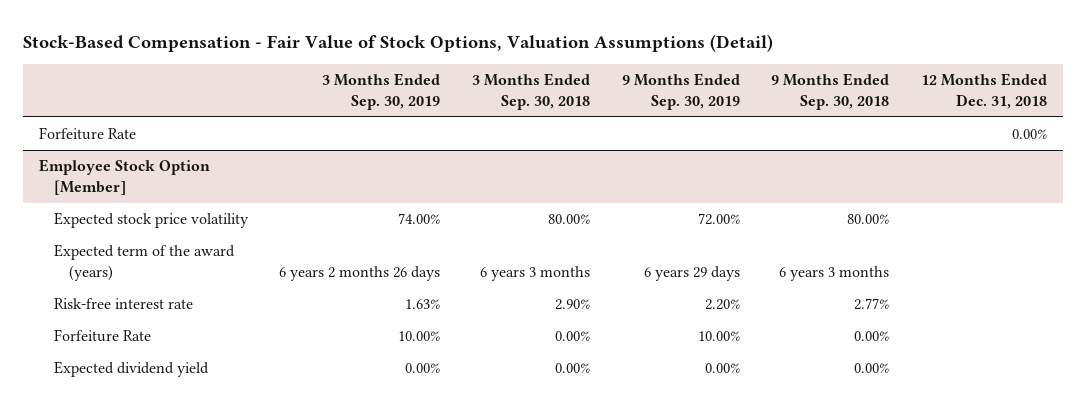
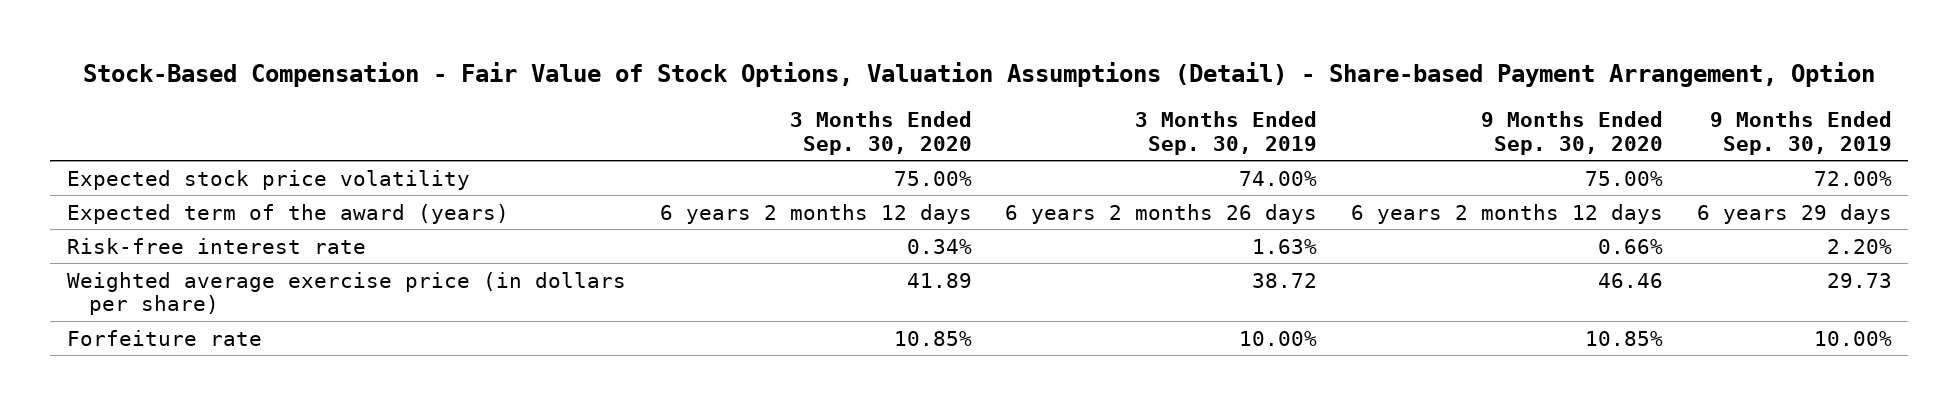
- Stock-Based Compensation - Fair Value of Stock Options, Valuation Assumptions (Detail)
+ Stock-Based Compensation - Fair Value of Stock Options, Valuation Assumptions (Detail) - Share-based Payment Arrangement, Option
- | 3 Months Ended Sep. 30, 2019 | 3 Months Ended Sep. 30, 2018 | 9 Months Ended Sep. 30, 2019 | 9 Months Ended Sep. 30, 2018 | 12 Months Ended Dec. 31, 2018
+ | 3 Months Ended Sep. 30, 2020 | 3 Months Ended Sep. 30, 2019 | 9 Months Ended Sep. 30, 2020 | 9 Months Ended Sep. 30, 2019
- Forfeiture Rate | | | | | 0.00%
- Employee Stock Option [Member]
- Forfeiture Rate | 10.00% | 0.00% | 10.00% | 0.00% |
- Expected dividend yield | 0.00% | 0.00% | 0.00% | 0.00% |
+ Weighted average exercise price (in dollars per share) | 41.89 | 38.72 | 46.46 | 29.73
+ Forfeiture rate | 10.85% | 10.00% | 10.85% | 10.00%

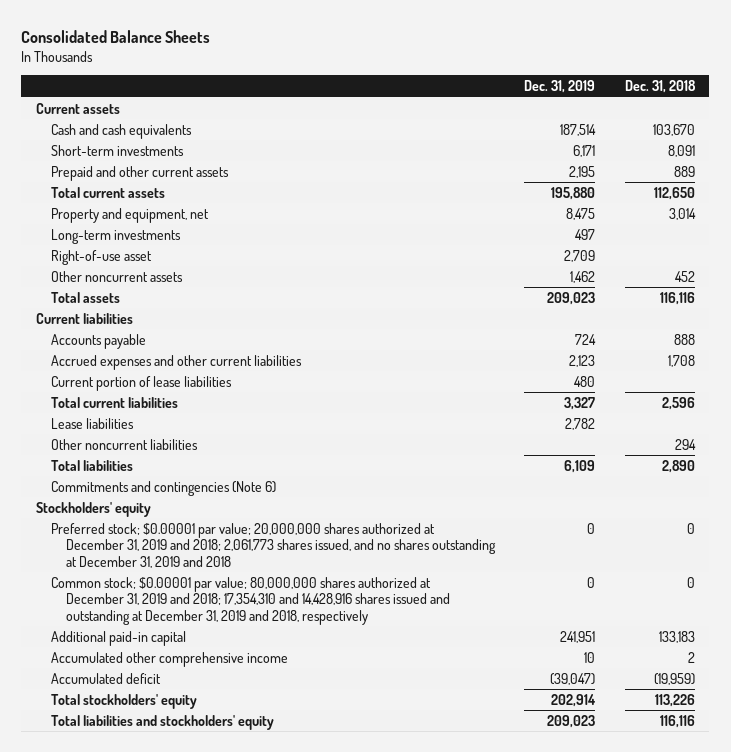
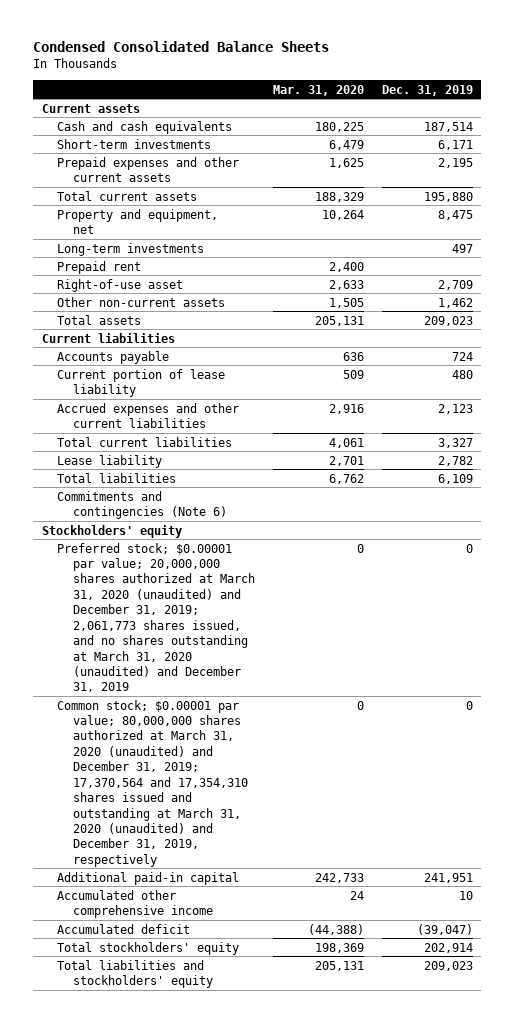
- Consolidated Balance Sheets
+ Condensed Consolidated Balance Sheets
- | Dec. 31, 2019 | Dec. 31, 2018
+ | Mar. 31, 2020 | Dec. 31, 2019
- Prepaid and other current assets | 2,195 | 889
+ Prepaid expenses and other current assets | 1,625 | 2,195
+ Prepaid rent | 2,400 |
- Other noncurrent assets | 1,462 | 452
+ Other non-current assets | 1,505 | 1,462
+ Current portion of lease liability | 509 | 480
- Current portion of lease liabilities | 480 |
- Lease liabilities | 2,782 |
- Other noncurrent liabilities | | 294
+ Lease liability | 2,701 | 2,782
- Preferred stock; $0.00001 par value; 20,000,000 shares authorized at December 31, 2019 and 2018; 2,061,773 shares issued, and no shares outstanding at December 31, 2019 and 2018 | 0 | 0
- Common stock; $0.00001 par value; 80,000,000 shares authorized at December 31, 2019 and 2018; 17,354,310 and 14,428,916 shares issued and outstanding at December 31, 2019 and 2018, respectively | 0 | 0
+ Preferred stock; $0.00001 par value; 20,000,000 shares authorized at March 31, 2020 (unaudited) and December 31, 2019; 2,061,773 shares issued, and no shares outstanding at March 31, 2020 (unaudited) and December 31, 2019 | 0 | 0
+ Common stock; $0.00001 par value; 80,000,000 shares authorized at March 31, 2020 (unaudited) and December 31, 2019; 17,370,564 and 17,354,310 shares issued and outstanding at March 31, 2020 (unaudited) and December 31, 2019, respectively | 0 | 0

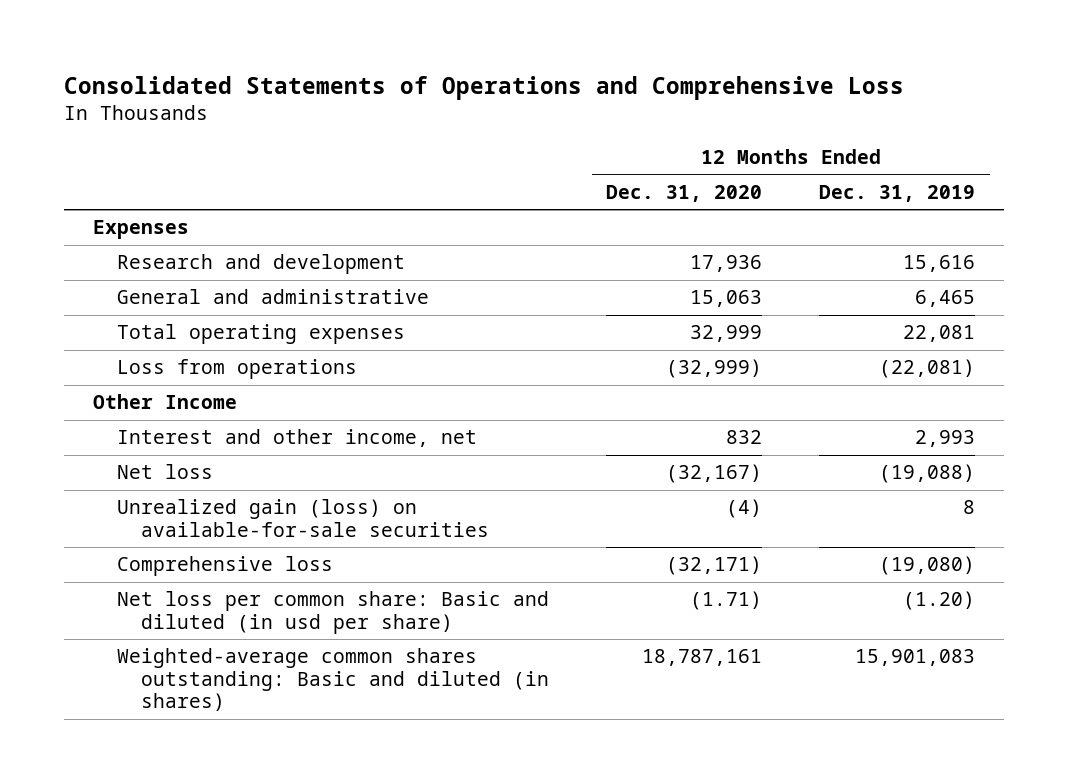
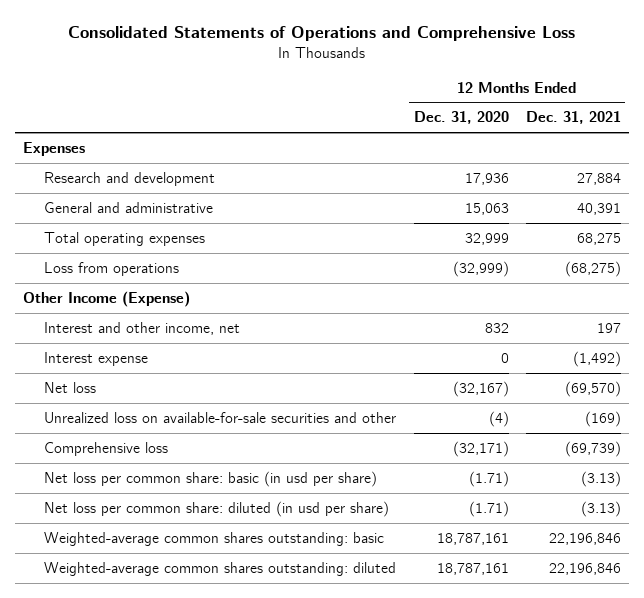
- | 12 Months Ended Dec. 31, 2020 | 12 Months Ended Dec. 31, 2019
+ | 12 Months Ended Dec. 31, 2020 | 12 Months Ended Dec. 31, 2021
- Other Income
+ Other Income (Expense)
+ Interest expense | 0 | (1,492)
- Unrealized gain (loss) on available-for-sale securities | (4) | 8
+ Unrealized loss on available-for-sale securities and other | (4) | (169)
- Net loss per common share: Basic and diluted (in usd per share) | (1.71) | (1.20)
- Weighted-average common shares outstanding: Basic and diluted (in shares) | 18,787,161 | 15,901,083
+ Net loss per common share: basic (in usd per share) | (1.71) | (3.13)
+ Net loss per common share: diluted (in usd per share) | (1.71) | (3.13)
+ Weighted-average common shares outstanding: basic | 18,787,161 | 22,196,846
+ Weighted-average common shares outstanding: diluted | 18,787,161 | 22,196,846

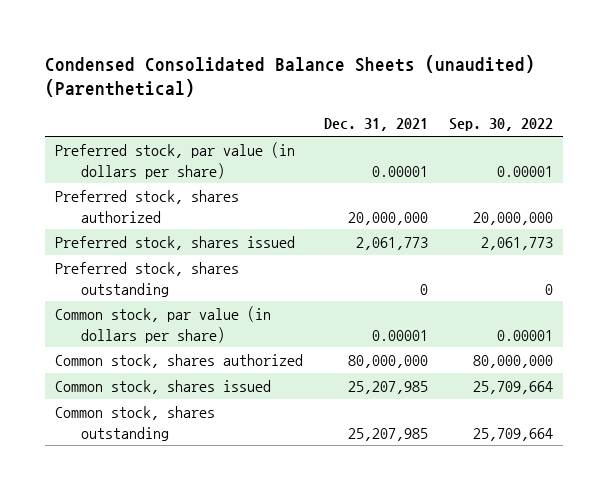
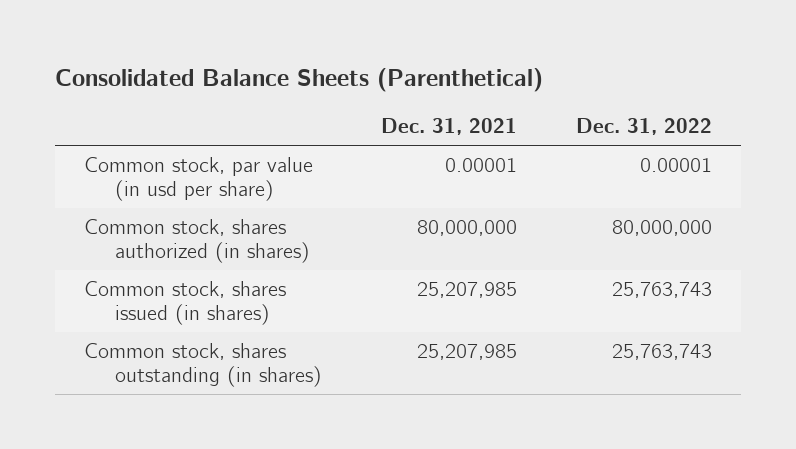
- Condensed Consolidated Balance Sheets (unaudited) (Parenthetical)
+ Consolidated Balance Sheets (Parenthetical)
- | Dec. 31, 2021 | Sep. 30, 2022
+ | Dec. 31, 2021 | Dec. 31, 2022
- Preferred stock, par value (in dollars per share) | 0.00001 | 0.00001
- Preferred stock, shares authorized | 20,000,000 | 20,000,000
- Preferred stock, shares issued | 2,061,773 | 2,061,773
- Preferred stock, shares outstanding | 0 | 0
- Common stock, par value (in dollars per share) | 0.00001 | 0.00001
- Common stock, shares authorized | 80,000,000 | 80,000,000
- Common stock, shares issued | 25,207,985 | 25,709,664
- Common stock, shares outstanding | 25,207,985 | 25,709,664
+ Common stock, par value (in usd per share) | 0.00001 | 0.00001
+ Common stock, shares authorized (in shares) | 80,000,000 | 80,000,000
+ Common stock, shares issued (in shares) | 25,207,985 | 25,763,743
+ Common stock, shares outstanding (in shares) | 25,207,985 | 25,763,743

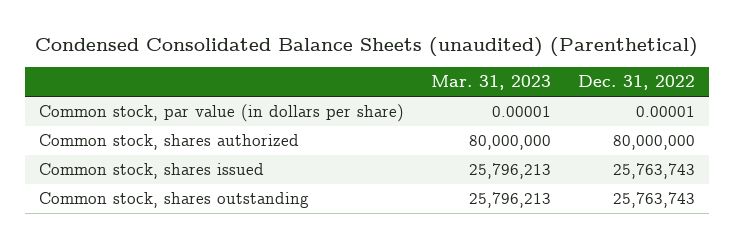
- Consolidated Balance Sheets (Parenthetical)
+ Condensed Consolidated Balance Sheets (unaudited) (Parenthetical)
- | Dec. 31, 2021 | Dec. 31, 2022
+ | Mar. 31, 2023 | Dec. 31, 2022
- Common stock, par value (in usd per share) | 0.00001 | 0.00001
- Common stock, shares authorized (in shares) | 80,000,000 | 80,000,000
- Common stock, shares issued (in shares) | 25,207,985 | 25,763,743
- Common stock, shares outstanding (in shares) | 25,207,985 | 25,763,743
+ Common stock, par value (in dollars per share) | 0.00001 | 0.00001
+ Common stock, shares authorized | 80,000,000 | 80,000,000
+ Common stock, shares issued | 25,796,213 | 25,763,743
+ Common stock, shares outstanding | 25,796,213 | 25,763,743

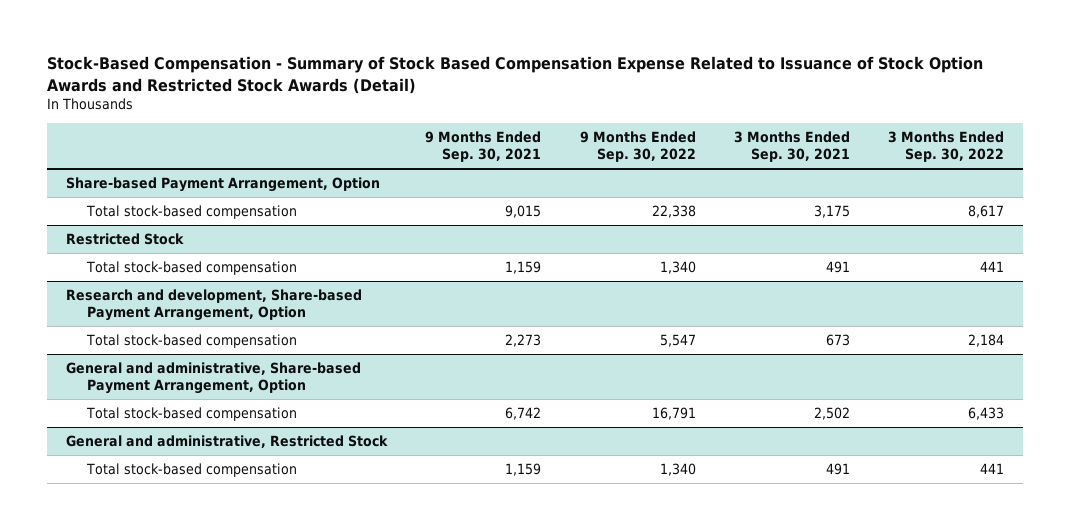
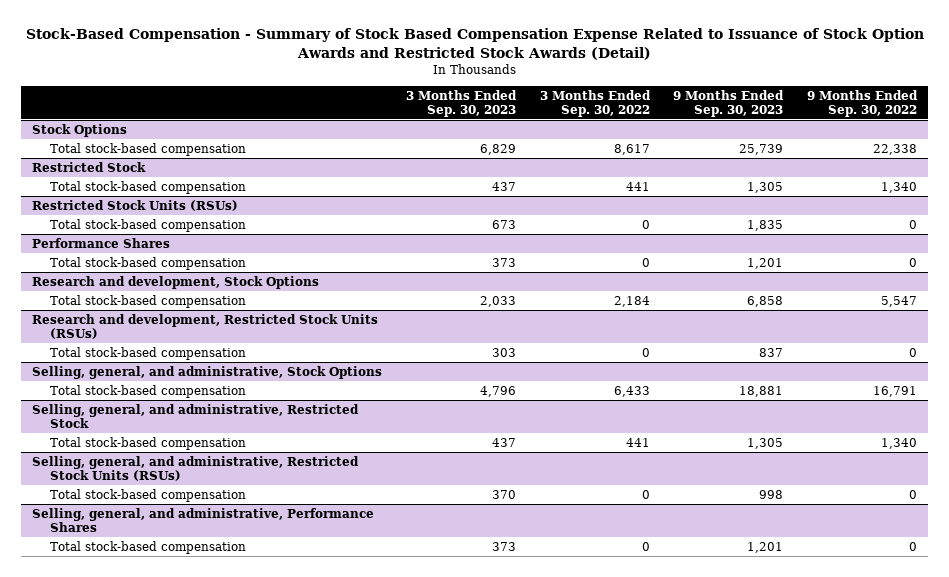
- | 9 Months Ended Sep. 30, 2021 | 9 Months Ended Sep. 30, 2022 | 3 Months Ended Sep. 30, 2021 | 3 Months Ended Sep. 30, 2022
+ | 3 Months Ended Sep. 30, 2023 | 3 Months Ended Sep. 30, 2022 | 9 Months Ended Sep. 30, 2023 | 9 Months Ended Sep. 30, 2022
- Share-based Payment Arrangement, Option
+ Stock Options
- Research and development, Share-based Payment Arrangement, Option
+ Restricted Stock Units (RSUs)
+ Total stock-based compensation | 673 | 0 | 1,835 | 0
+ Performance Shares
+ Total stock-based compensation | 373 | 0 | 1,201 | 0
+ Research and development, Stock Options
- General and administrative, Share-based Payment Arrangement, Option
+ Research and development, Restricted Stock Units (RSUs)
+ Total stock-based compensation | 303 | 0 | 837 | 0
+ Selling, general, and administrative, Stock Options
- General and administrative, Restricted Stock
+ Selling, general, and administrative, Restricted Stock
+ Selling, general, and administrative, Restricted Stock Units (RSUs)
+ Total stock-based compensation | 370 | 0 | 998 | 0
+ Selling, general, and administrative, Performance Shares
+ Total stock-based compensation | 373 | 0 | 1,201 | 0

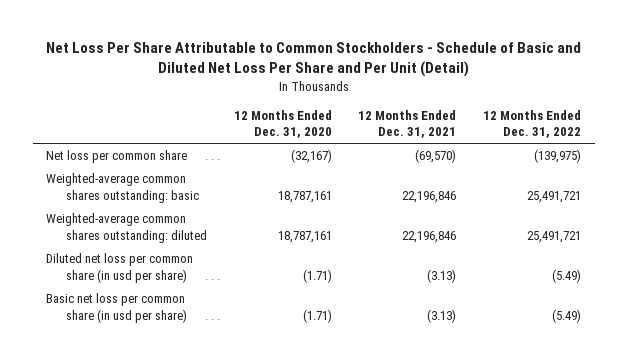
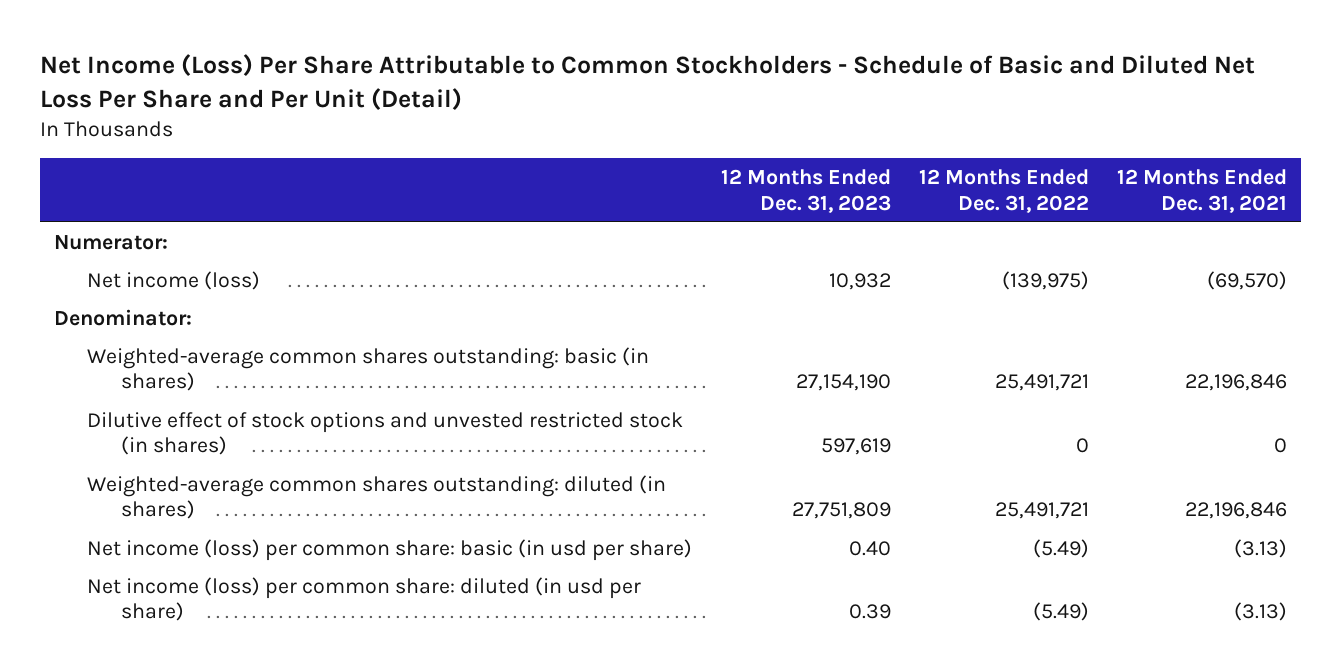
- Net Loss Per Share Attributable to Common Stockholders - Schedule of Basic and Diluted Net Loss Per Share and Per Unit (Detail)
+ Net Income (Loss) Per Share Attributable to Common Stockholders - Schedule of Basic and Diluted Net Loss Per Share and Per Unit (Detail)
- | 12 Months Ended Dec. 31, 2020 | 12 Months Ended Dec. 31, 2021 | 12 Months Ended Dec. 31, 2022
+ | 12 Months Ended Dec. 31, 2023 | 12 Months Ended Dec. 31, 2022 | 12 Months Ended Dec. 31, 2021
- Net loss per common share | (32,167) | (69,570) | (139,975)
- Weighted-average common shares outstanding: basic | 18,787,161 | 22,196,846 | 25,491,721
- Weighted-average common shares outstanding: diluted | 18,787,161 | 22,196,846 | 25,491,721
- Diluted net loss per common share (in usd per share) | (1.71) | (3.13) | (5.49)
- Basic net loss per common share (in usd per share) | (1.71) | (3.13) | (5.49)
+ Numerator:
+ Net income (loss) | 10,932 | (139,975) | (69,570)
+ Denominator:
+ Weighted-average common shares outstanding: basic (in shares) | 27,154,190 | 25,491,721 | 22,196,846
+ Dilutive effect of stock options and unvested restricted stock (in shares) | 597,619 | 0 | 0
+ Weighted-average common shares outstanding: diluted (in shares) | 27,751,809 | 25,491,721 | 22,196,846
+ Net income (loss) per common share: basic (in usd per share) | 0.40 | (5.49) | (3.13)
+ Net income (loss) per common share: diluted (in usd per share) | 0.39 | (5.49) | (3.13)

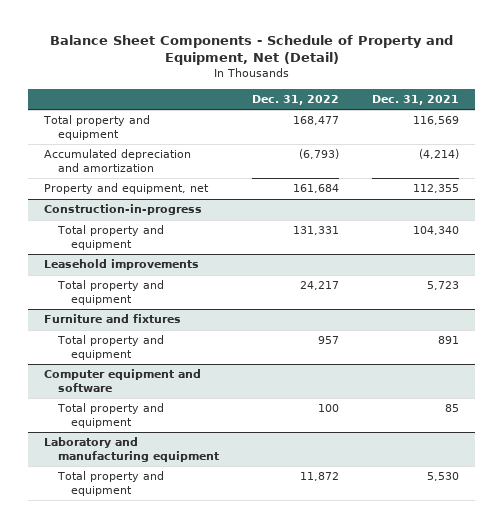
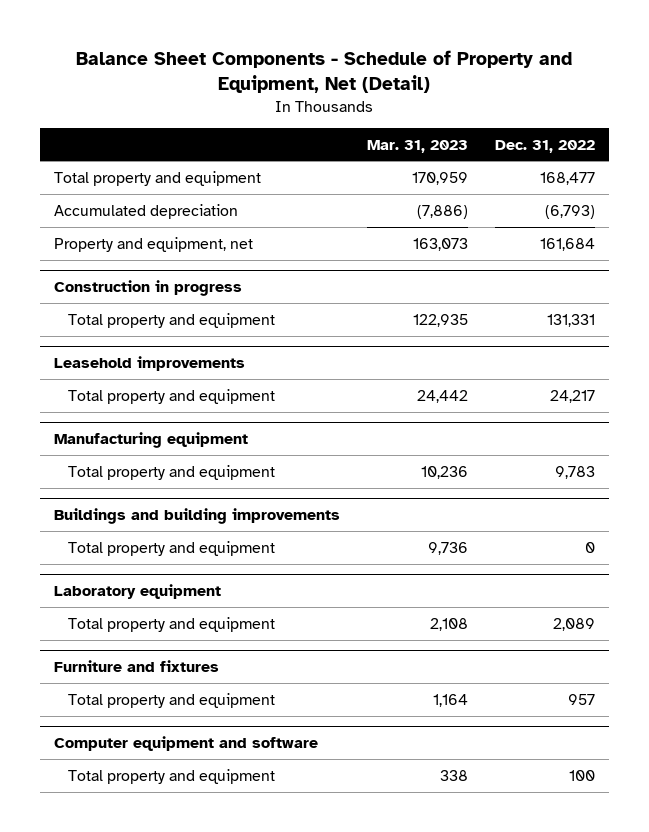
- | Dec. 31, 2022 | Dec. 31, 2021
+ | Mar. 31, 2023 | Dec. 31, 2022
- Accumulated depreciation and amortization | (6,793) | (4,214)
+ Accumulated depreciation | (7,886) | (6,793)
- Construction-in-progress
+ Construction in progress
+ Manufacturing equipment
+ Total property and equipment | 10,236 | 9,783
+ Buildings and building improvements
+ Total property and equipment | 9,736 | 0
+ Laboratory equipment
+ Total property and equipment | 2,108 | 2,089
- Laboratory and manufacturing equipment
- Total property and equipment | 11,872 | 5,530

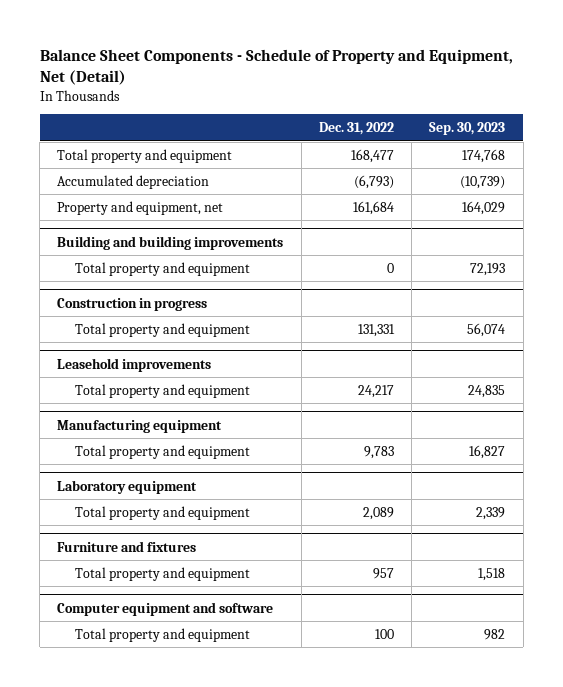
- | Mar. 31, 2023 | Dec. 31, 2022
+ | Dec. 31, 2022 | Sep. 30, 2023
+ Building and building improvements
+ Total property and equipment | 0 | 72,193
- Buildings and building improvements
- Total property and equipment | 9,736 | 0

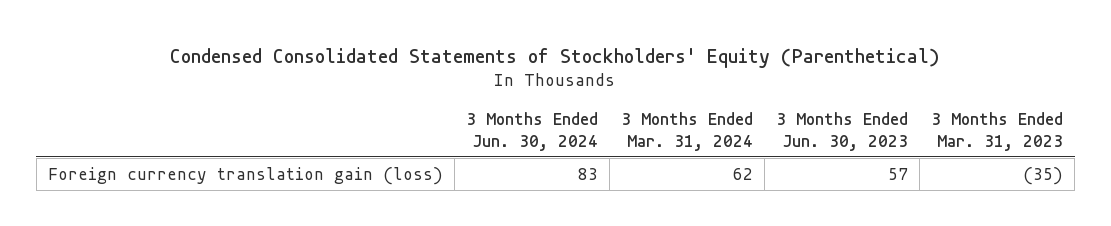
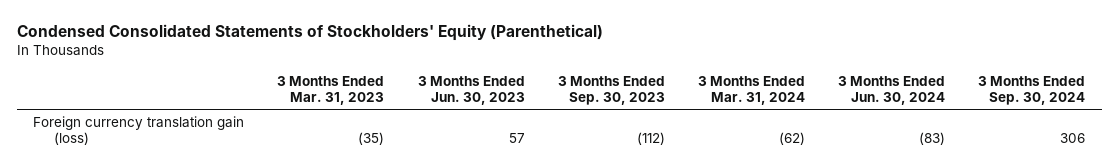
- | 3 Months Ended Jun. 30, 2024 | 3 Months Ended Mar. 31, 2024 | 3 Months Ended Jun. 30, 2023 | 3 Months Ended Mar. 31, 2023
+ | 3 Months Ended Mar. 31, 2023 | 3 Months Ended Jun. 30, 2023 | 3 Months Ended Sep. 30, 2023 | 3 Months Ended Mar. 31, 2024 | 3 Months Ended Jun. 30, 2024 | 3 Months Ended Sep. 30, 2024
- Foreign currency translation gain (loss) | 83 | 62 | 57 | (35)
+ Foreign currency translation gain (loss) | (35) | 57 | (112) | (62) | (83) | 306

